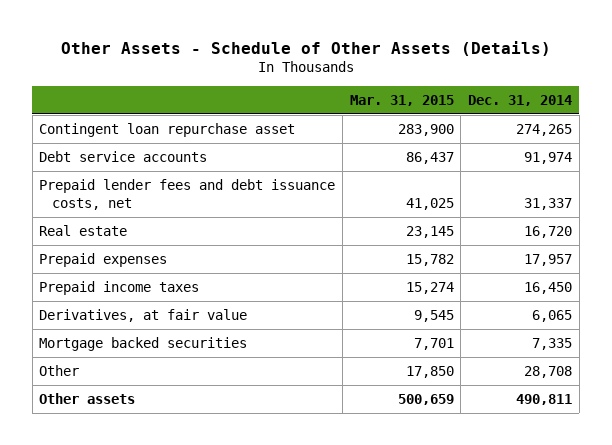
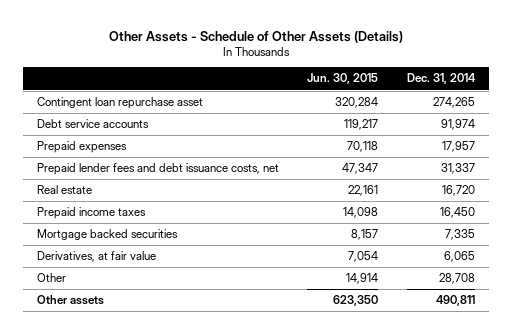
- | Mar. 31, 2015 | Dec. 31, 2014
+ | Jun. 30, 2015 | Dec. 31, 2014
moved up: Prepaid expenses | 70,118 | 17,957
moved down: Derivatives, at fair value | 7,054 | 6,065

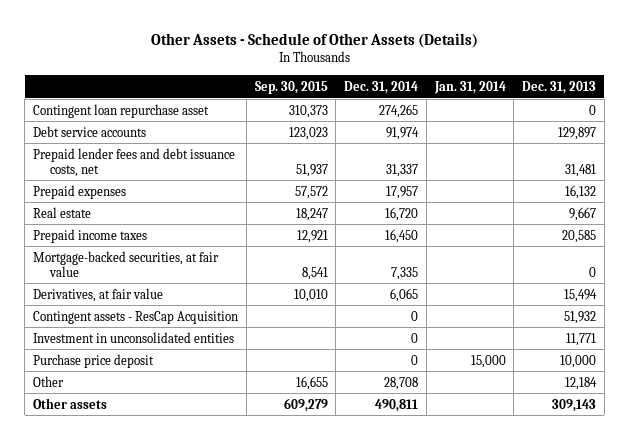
- | Jun. 30, 2015 | Dec. 31, 2014
+ | Sep. 30, 2015 | Dec. 31, 2014 | Jan. 31, 2014 | Dec. 31, 2013
moved down: Prepaid expenses | 57,572 | 17,957 | | 16,132
- Mortgage backed securities | 8,157 | 7,335
+ Mortgage-backed securities, at fair value | 8,541 | 7,335 | | 0
+ Contingent assets - ResCap Acquisition | | 0 | | 51,932
+ Investment in unconsolidated entities | | 0 | | 11,771
+ Purchase price deposit | | 0 | 15,000 | 10,000

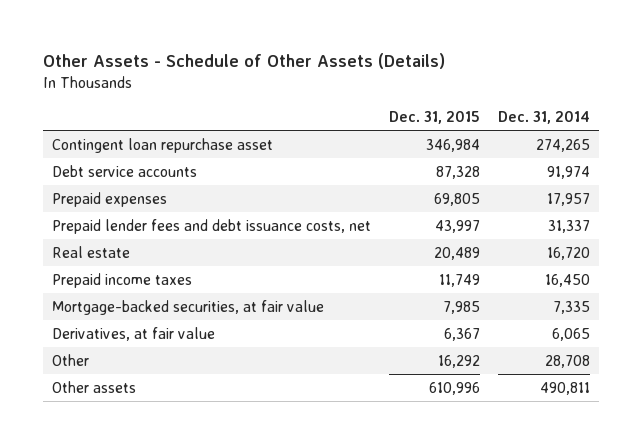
- | Sep. 30, 2015 | Dec. 31, 2014 | Jan. 31, 2014 | Dec. 31, 2013
+ | Dec. 31, 2015 | Dec. 31, 2014
moved down: Prepaid lender fees and debt issuance costs, net | 43,997 | 31,337
- Contingent assets - ResCap Acquisition | | 0 | | 51,932
- Investment in unconsolidated entities | | 0 | | 11,771
- Purchase price deposit | | 0 | 15,000 | 10,000

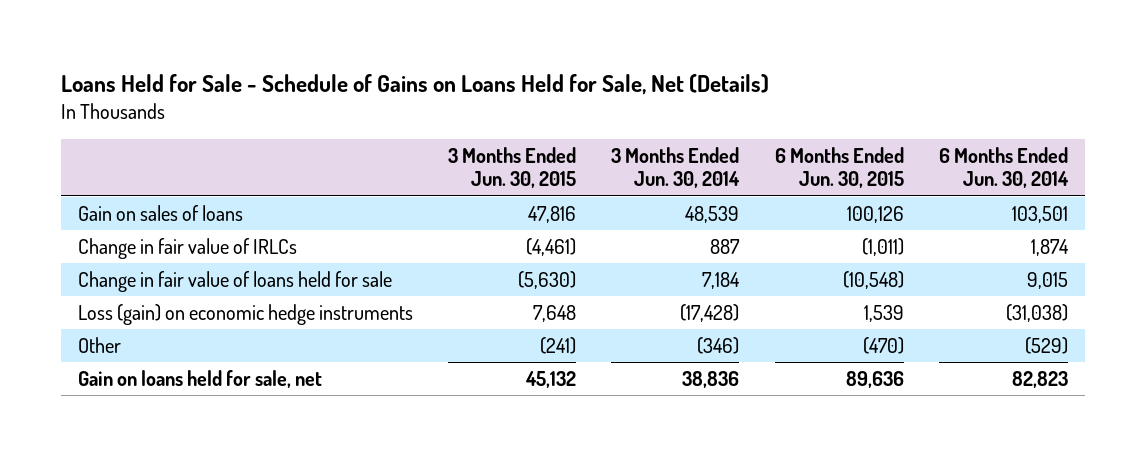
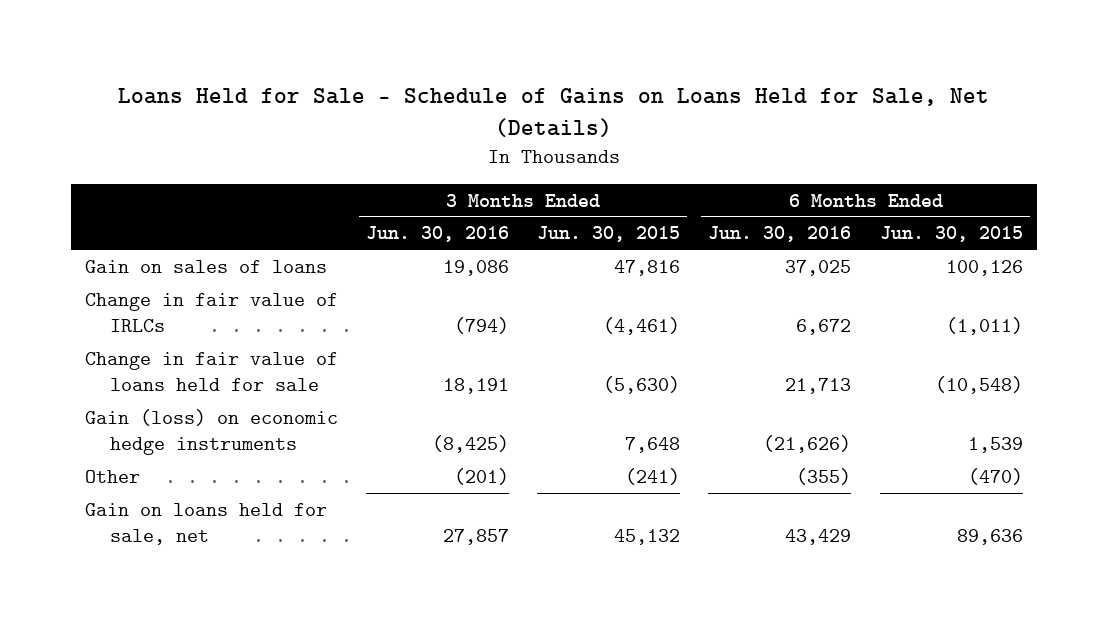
- | 3 Months Ended Jun. 30, 2015 | 3 Months Ended Jun. 30, 2014 | 6 Months Ended Jun. 30, 2015 | 6 Months Ended Jun. 30, 2014
+ | 3 Months Ended Jun. 30, 2016 | 3 Months Ended Jun. 30, 2015 | 6 Months Ended Jun. 30, 2016 | 6 Months Ended Jun. 30, 2015
- Loss (gain) on economic hedge instruments | 7,648 | (17,428) | 1,539 | (31,038)
+ Gain (loss) on economic hedge instruments | (8,425) | 7,648 | (21,626) | 1,539

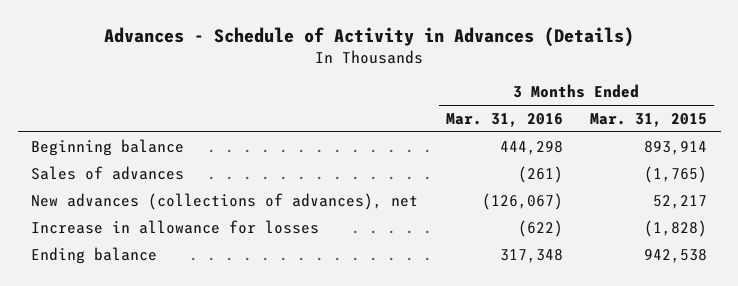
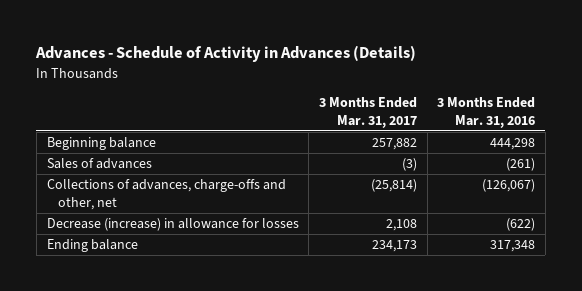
- | 3 Months Ended Mar. 31, 2016 | 3 Months Ended Mar. 31, 2015
+ | 3 Months Ended Mar. 31, 2017 | 3 Months Ended Mar. 31, 2016
- New advances (collections of advances), net | (126,067) | 52,217
- Increase in allowance for losses | (622) | (1,828)
+ Collections of advances, charge-offs and other, net | (25,814) | (126,067)
+ Decrease (increase) in allowance for losses | 2,108 | (622)

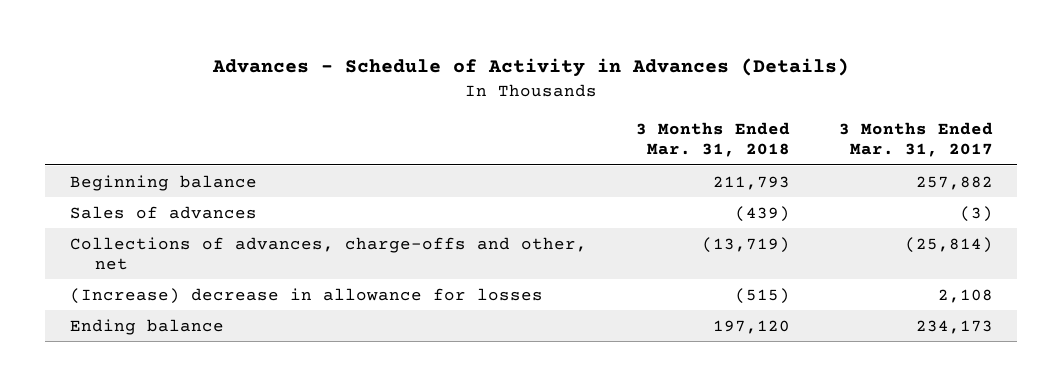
- | 3 Months Ended Mar. 31, 2017 | 3 Months Ended Mar. 31, 2016
+ | 3 Months Ended Mar. 31, 2018 | 3 Months Ended Mar. 31, 2017
- Decrease (increase) in allowance for losses | 2,108 | (622)
+ (Increase) decrease in allowance for losses | (515) | 2,108

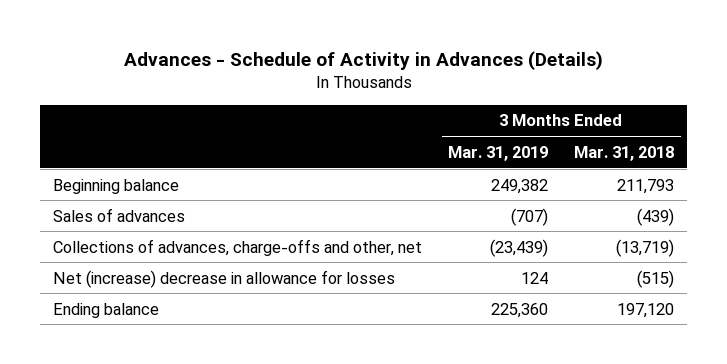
- | 3 Months Ended Mar. 31, 2018 | 3 Months Ended Mar. 31, 2017
+ | 3 Months Ended Mar. 31, 2019 | 3 Months Ended Mar. 31, 2018
- (Increase) decrease in allowance for losses | (515) | 2,108
+ Net (increase) decrease in allowance for losses | 124 | (515)

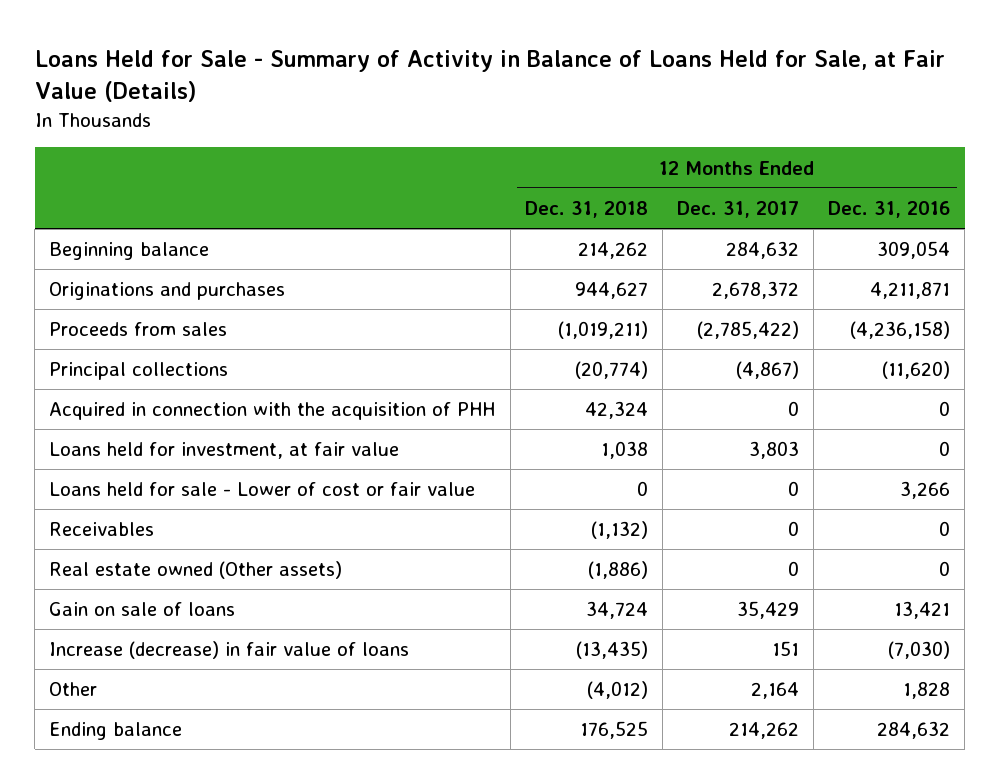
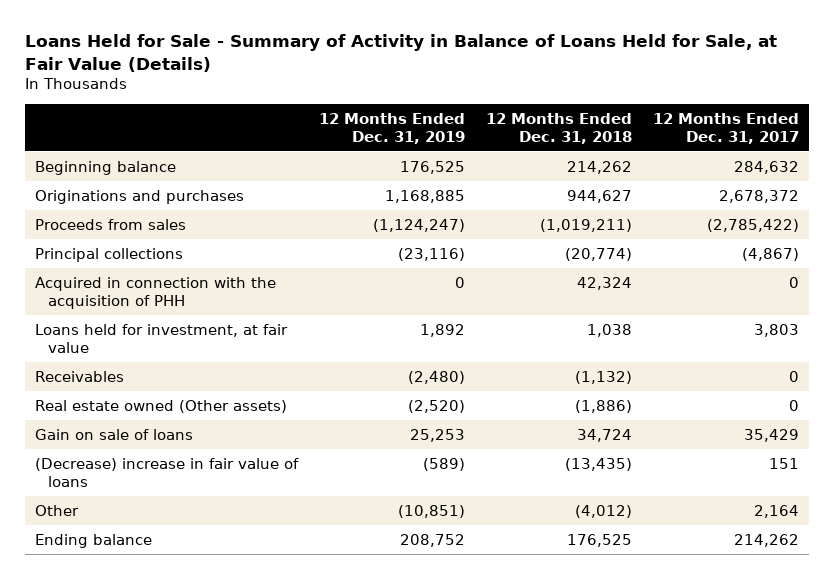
- | 12 Months Ended Dec. 31, 2018 | 12 Months Ended Dec. 31, 2017 | 12 Months Ended Dec. 31, 2016
+ | 12 Months Ended Dec. 31, 2019 | 12 Months Ended Dec. 31, 2018 | 12 Months Ended Dec. 31, 2017
- Loans held for sale - Lower of cost or fair value | 0 | 0 | 3,266
- Increase (decrease) in fair value of loans | (13,435) | 151 | (7,030)
+ (Decrease) increase in fair value of loans | (589) | (13,435) | 151

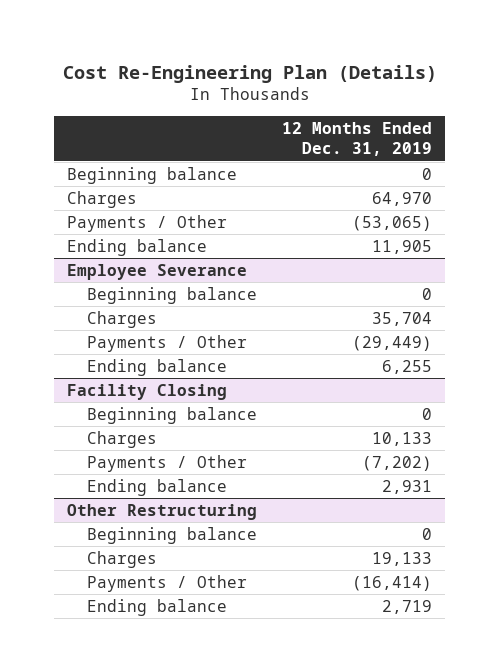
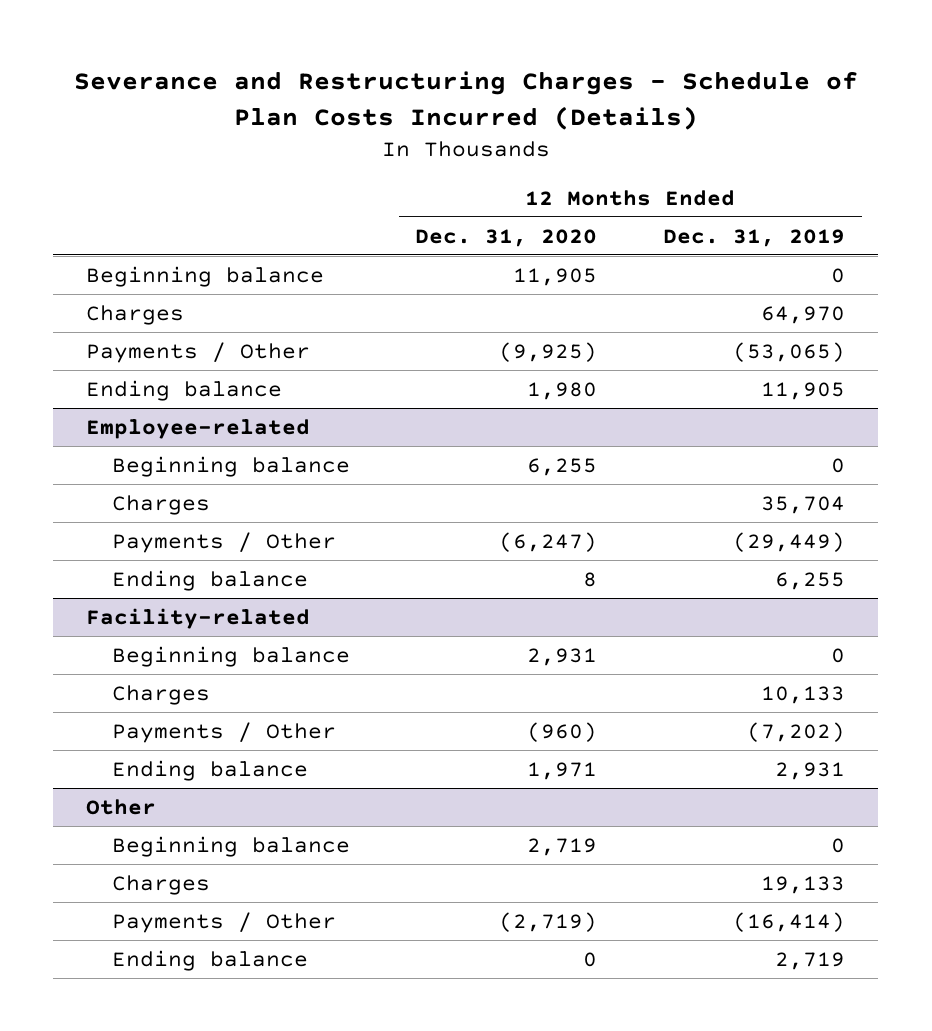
- Cost Re-Engineering Plan (Details)
+ Severance and Restructuring Charges - Schedule of Plan Costs Incurred (Details)
- | 12 Months Ended Dec. 31, 2019
+ | 12 Months Ended Dec. 31, 2020 | 12 Months Ended Dec. 31, 2019
- Employee Severance
+ Employee-related
- Facility Closing
+ Facility-related
- Other Restructuring
+ Other

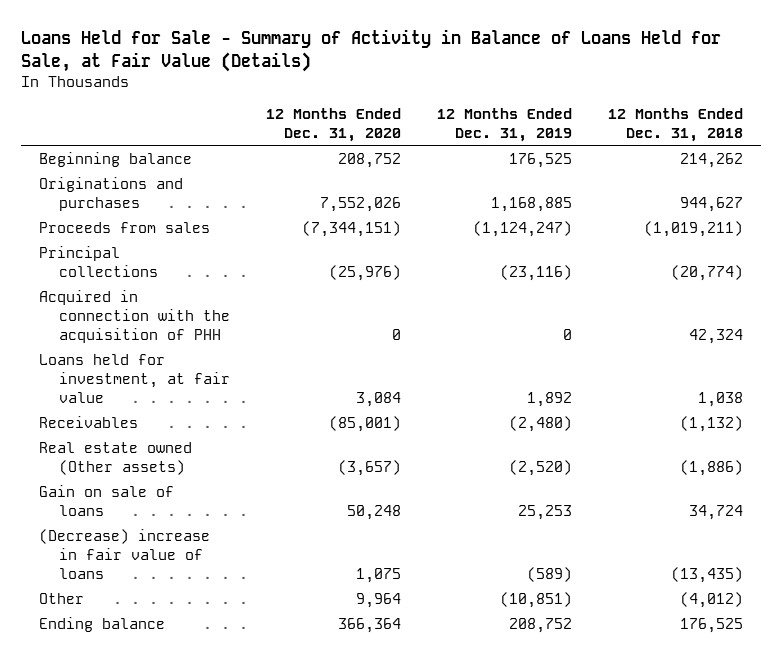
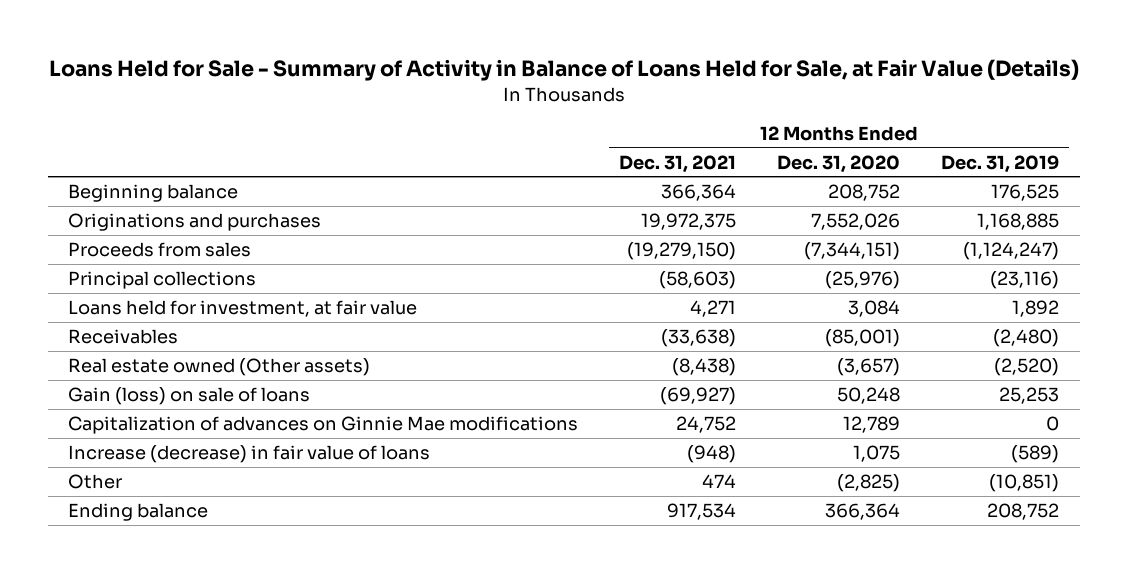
- | 12 Months Ended Dec. 31, 2020 | 12 Months Ended Dec. 31, 2019 | 12 Months Ended Dec. 31, 2018
+ | 12 Months Ended Dec. 31, 2021 | 12 Months Ended Dec. 31, 2020 | 12 Months Ended Dec. 31, 2019
- Acquired in connection with the acquisition of PHH | 0 | 0 | 42,324
- Gain on sale of loans | 50,248 | 25,253 | 34,724
- (Decrease) increase in fair value of loans | 1,075 | (589) | (13,435)
- Other | 9,964 | (10,851) | (4,012)
+ Gain (loss) on sale of loans | (69,927) | 50,248 | 25,253
+ Capitalization of advances on Ginnie Mae modifications | 24,752 | 12,789 | 0
+ Increase (decrease) in fair value of loans | (948) | 1,075 | (589)
+ Other | 474 | (2,825) | (10,851)

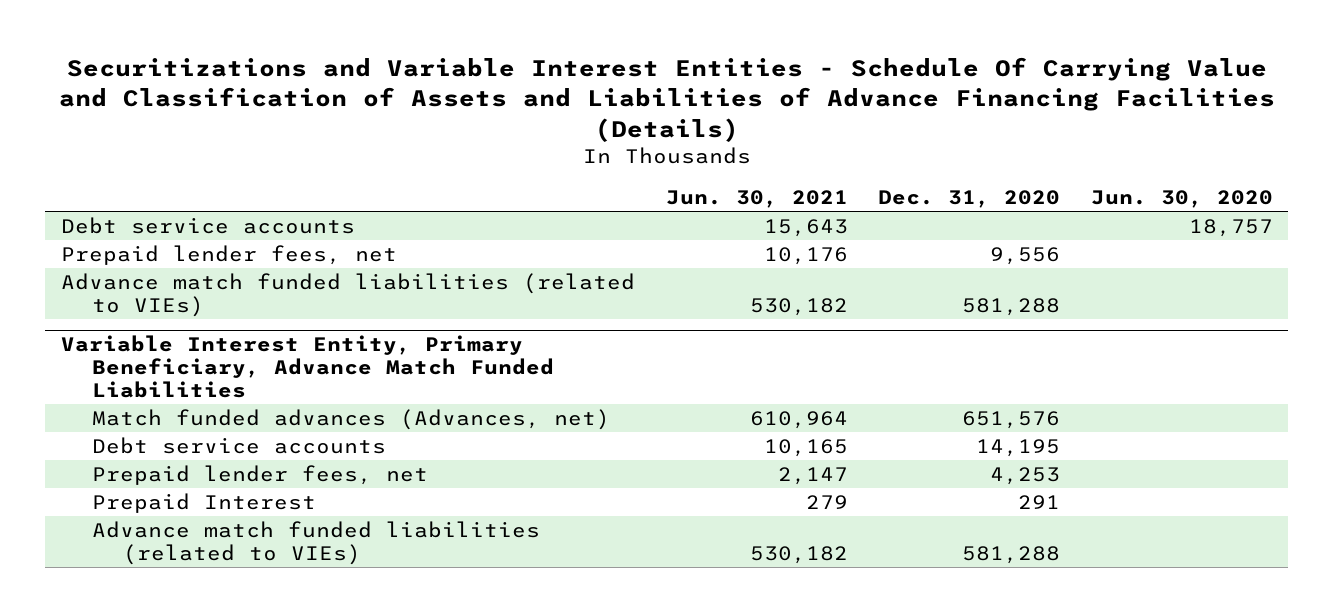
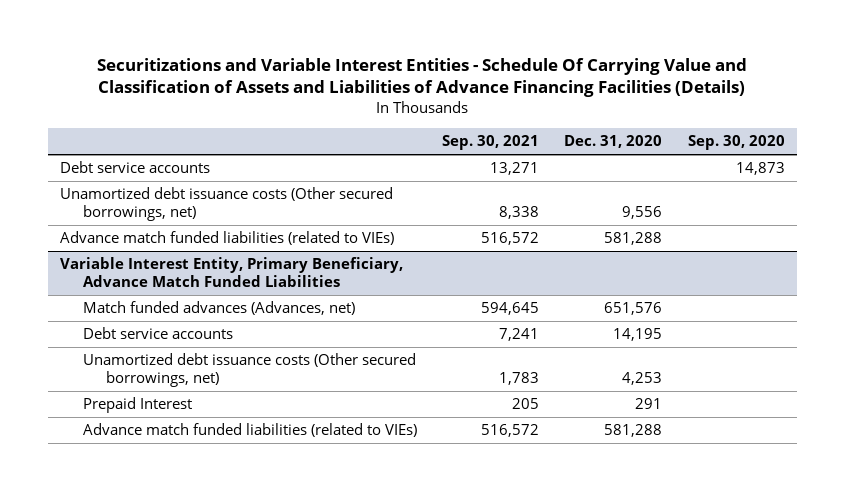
- | Jun. 30, 2021 | Dec. 31, 2020 | Jun. 30, 2020
+ | Sep. 30, 2021 | Dec. 31, 2020 | Sep. 30, 2020
- Prepaid lender fees, net | 10,176 | 9,556 |
+ Unamortized debt issuance costs (Other secured borrowings, net) | 8,338 | 9,556 |
@ Variable Interest Entity, Primary Beneficiary, Advance Match Funded Liabilities
- Prepaid lender fees, net | 2,147 | 4,253 |
+ Unamortized debt issuance costs (Other secured borrowings, net) | 1,783 | 4,253 |

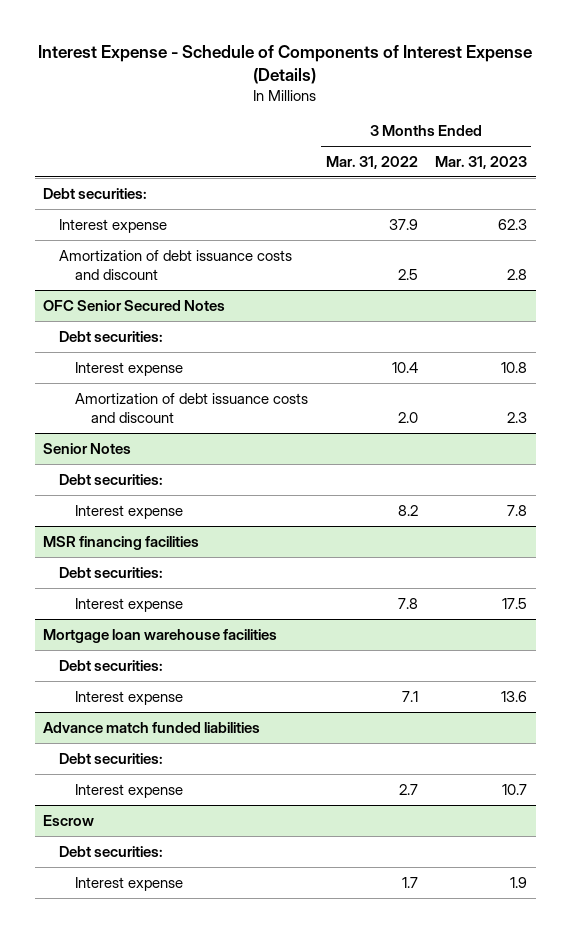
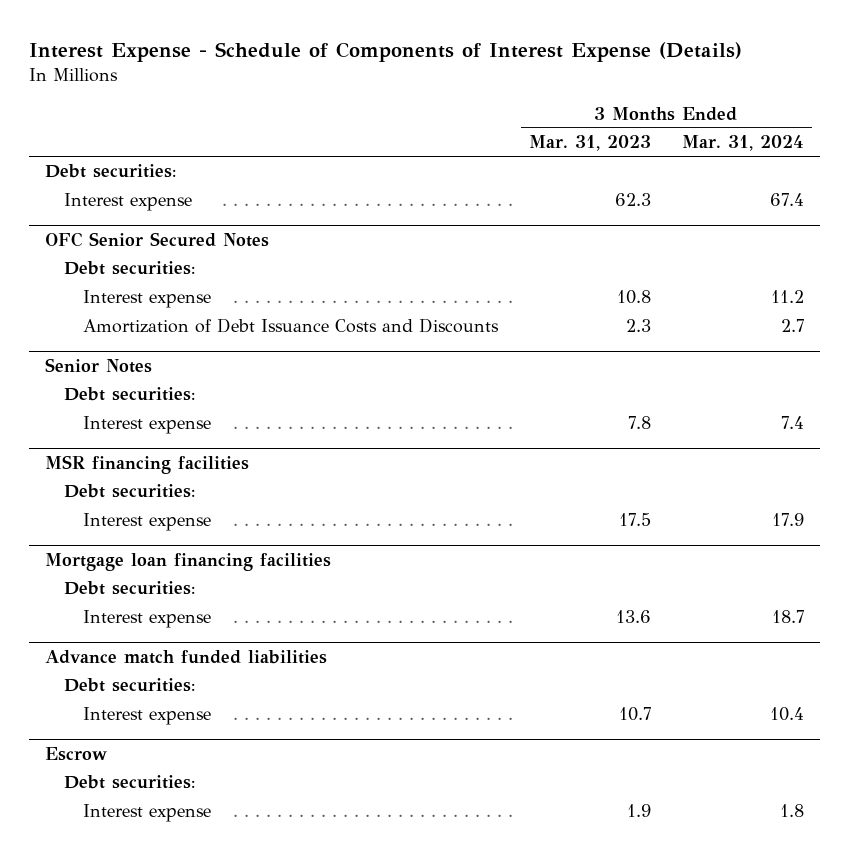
- | 3 Months Ended Mar. 31, 2022 | 3 Months Ended Mar. 31, 2023
+ | 3 Months Ended Mar. 31, 2023 | 3 Months Ended Mar. 31, 2024
- Amortization of debt issuance costs and discount | 2.5 | 2.8
@ OFC Senior Secured Notes
- Amortization of debt issuance costs and discount | 2.0 | 2.3
+ Amortization of Debt Issuance Costs and Discounts | 2.3 | 2.7
- Mortgage loan warehouse facilities
+ Mortgage loan financing facilities

